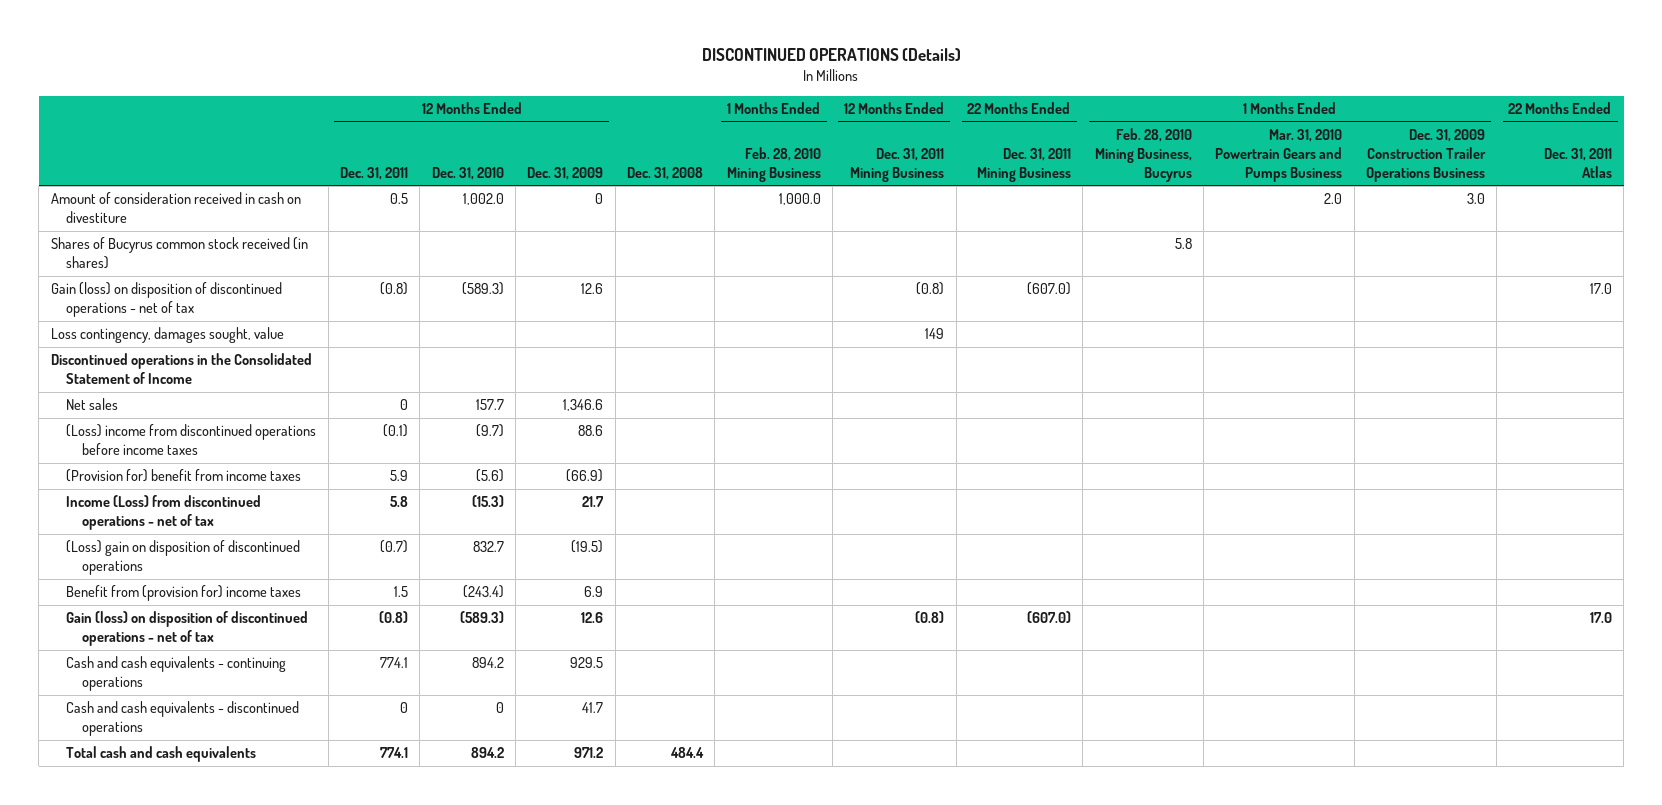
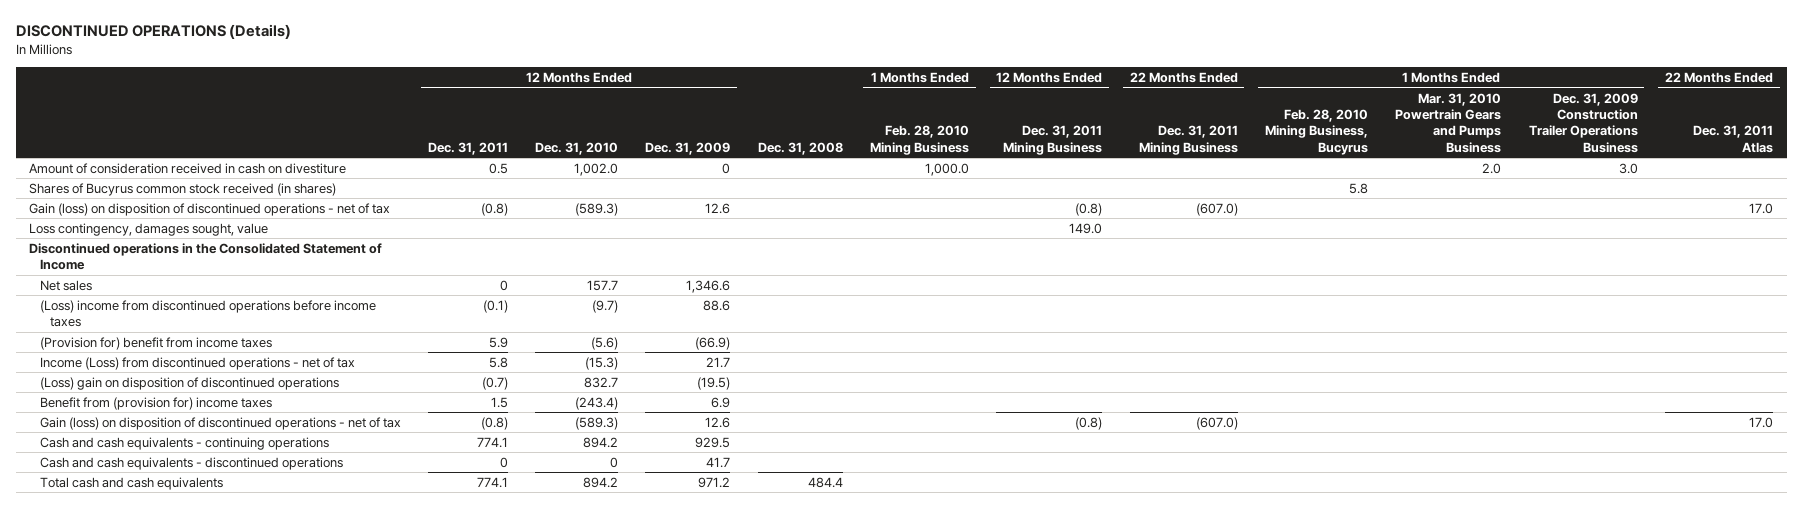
- Loss contingency, damages sought, value | | | | | | 149 | | | | |
+ Loss contingency, damages sought, value | | | | | | 149.0 | | | | |

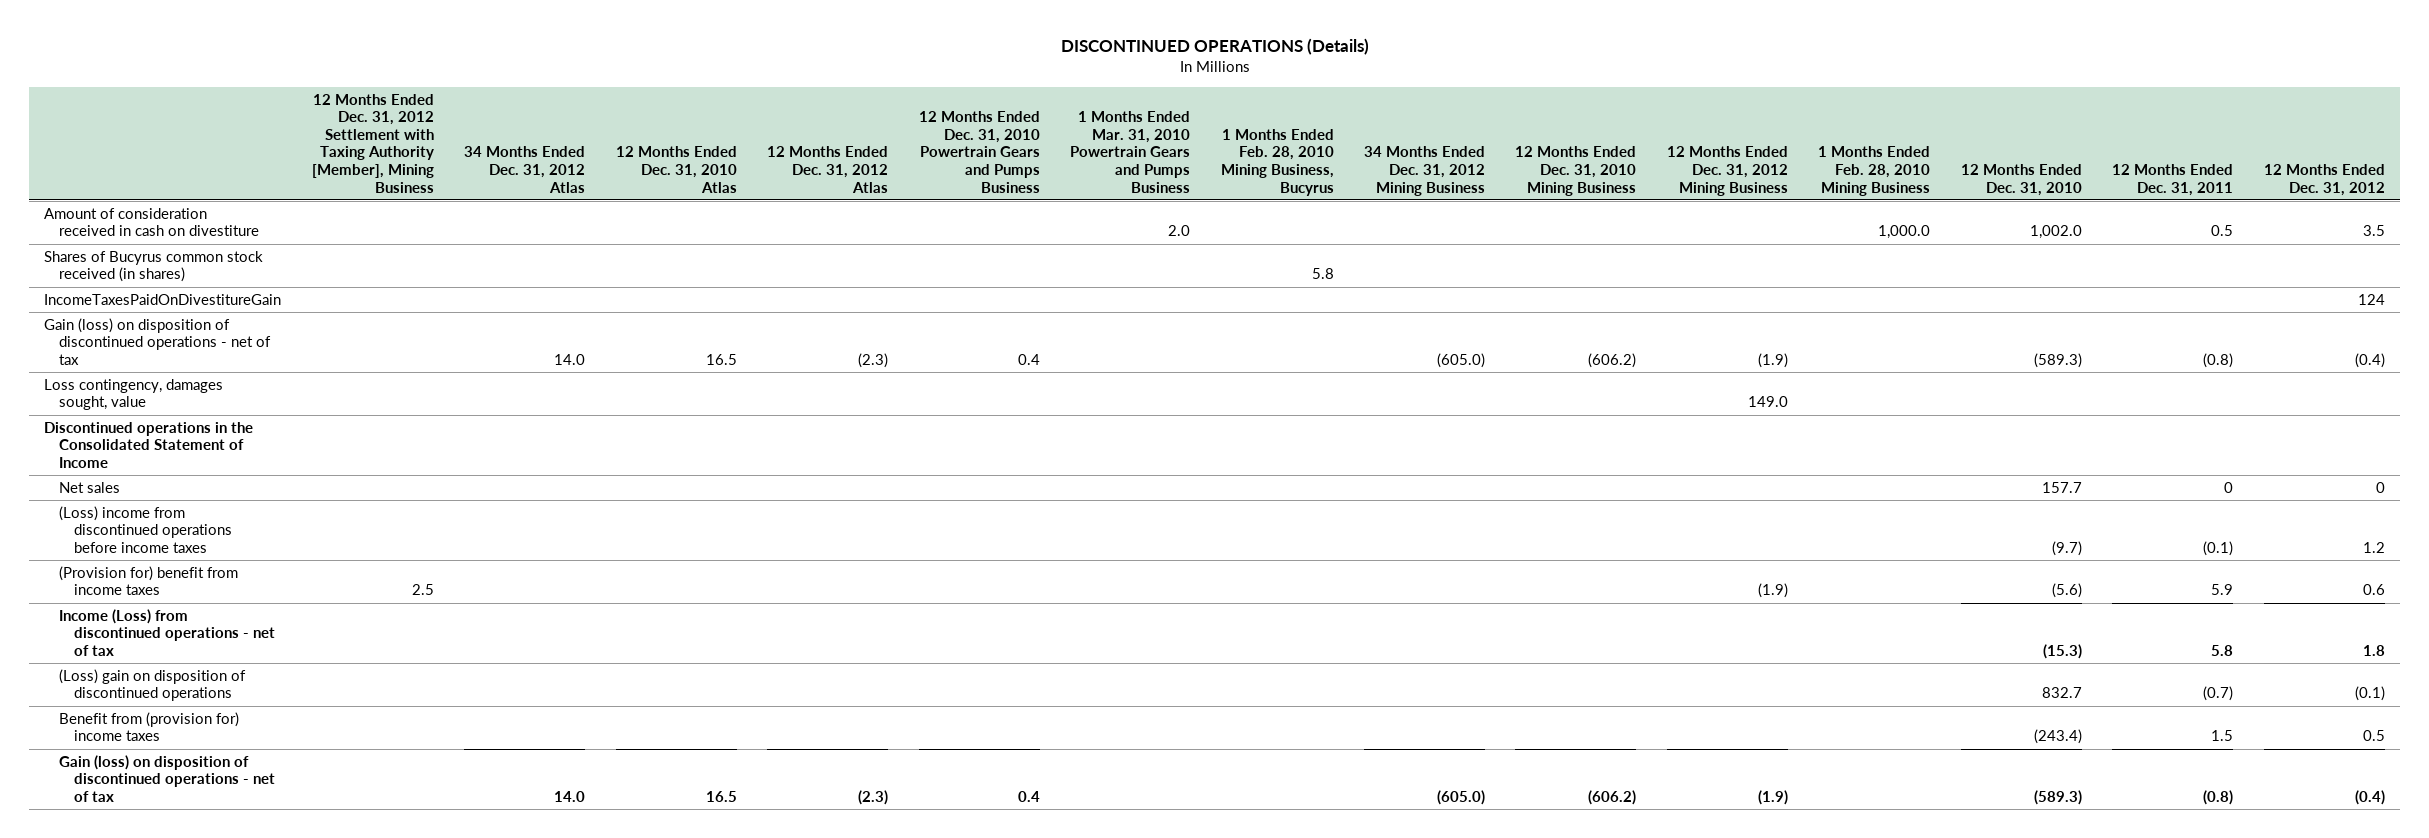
- | 12 Months Ended Dec. 31, 2011 | 12 Months Ended Dec. 31, 2010 | 12 Months Ended Dec. 31, 2009 | Dec. 31, 2008 | 1 Months Ended Feb. 28, 2010 Mining Business | 12 Months Ended Dec. 31, 2011 Mining Business | 22 Months Ended Dec. 31, 2011 Mining Business | 1 Months Ended Feb. 28, 2010 Mining Business, Bucyrus | 1 Months Ended Mar. 31, 2010 Powertrain Gears and Pumps Business | 1 Months Ended Dec. 31, 2009 Construction Trailer Operations Business | 22 Months Ended Dec. 31, 2011 Atlas
+ | 12 Months Ended Dec. 31, 2012 Settlement with Taxing Authority [Member], Mining Business | 34 Months Ended Dec. 31, 2012 Atlas | 12 Months Ended Dec. 31, 2010 Atlas | 12 Months Ended Dec. 31, 2012 Atlas | 12 Months Ended Dec. 31, 2010 Powertrain Gears and Pumps Business | 1 Months Ended Mar. 31, 2010 Powertrain Gears and Pumps Business | 1 Months Ended Feb. 28, 2010 Mining Business, Bucyrus | 34 Months Ended Dec. 31, 2012 Mining Business | 12 Months Ended Dec. 31, 2010 Mining Business | 12 Months Ended Dec. 31, 2012 Mining Business | 1 Months Ended Feb. 28, 2010 Mining Business | 12 Months Ended Dec. 31, 2010 | 12 Months Ended Dec. 31, 2011 | 12 Months Ended Dec. 31, 2012
+ IncomeTaxesPaidOnDivestitureGain | | | | | | | | | | | | | | 124
- Cash and cash equivalents - continuing operations | 774.1 | 894.2 | 929.5 | | | | | | | |
- Cash and cash equivalents - discontinued operations | 0 | 0 | 41.7 | | | | | | | |
- Total cash and cash equivalents | 774.1 | 894.2 | 971.2 | 484.4 | | | | | | |

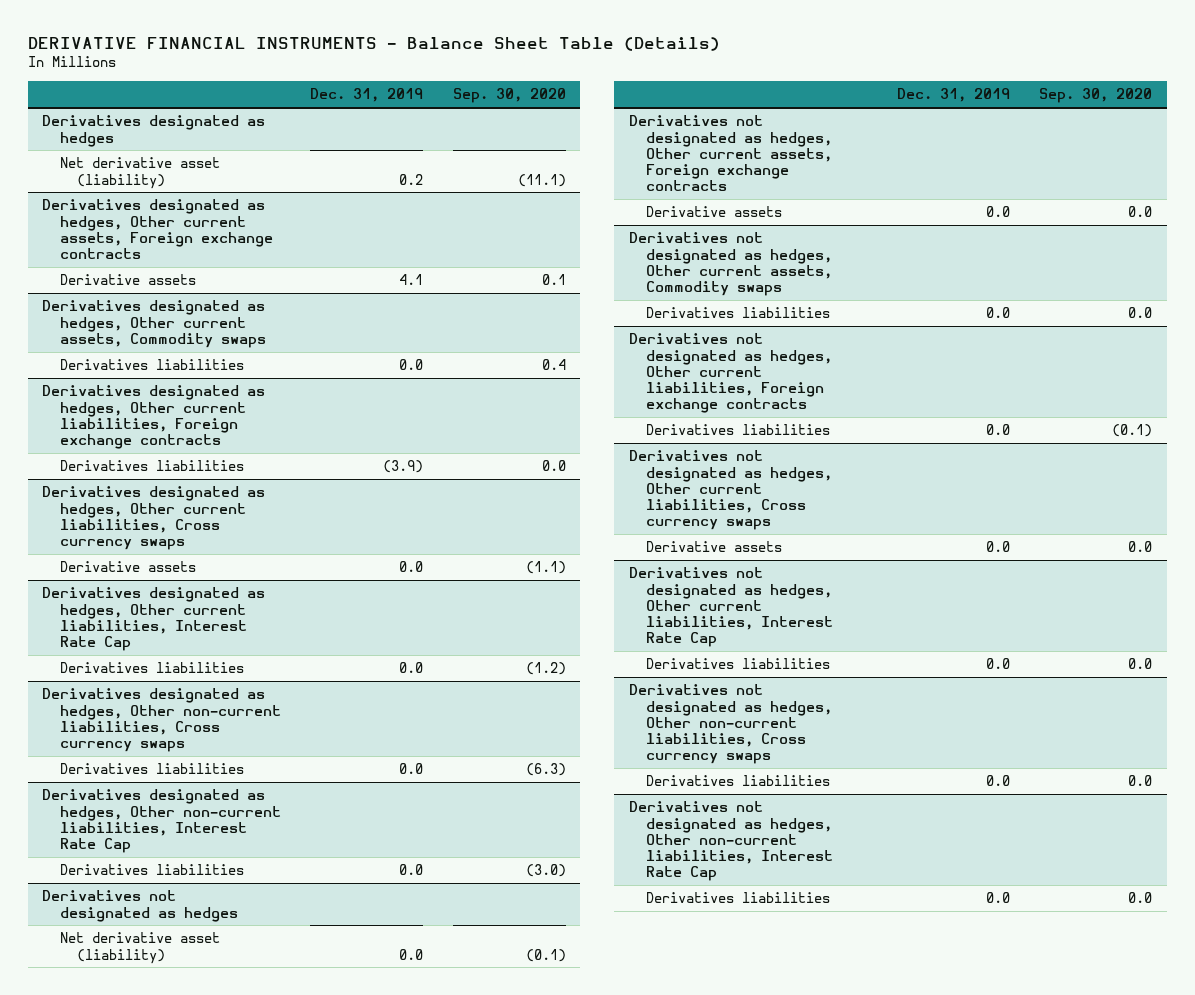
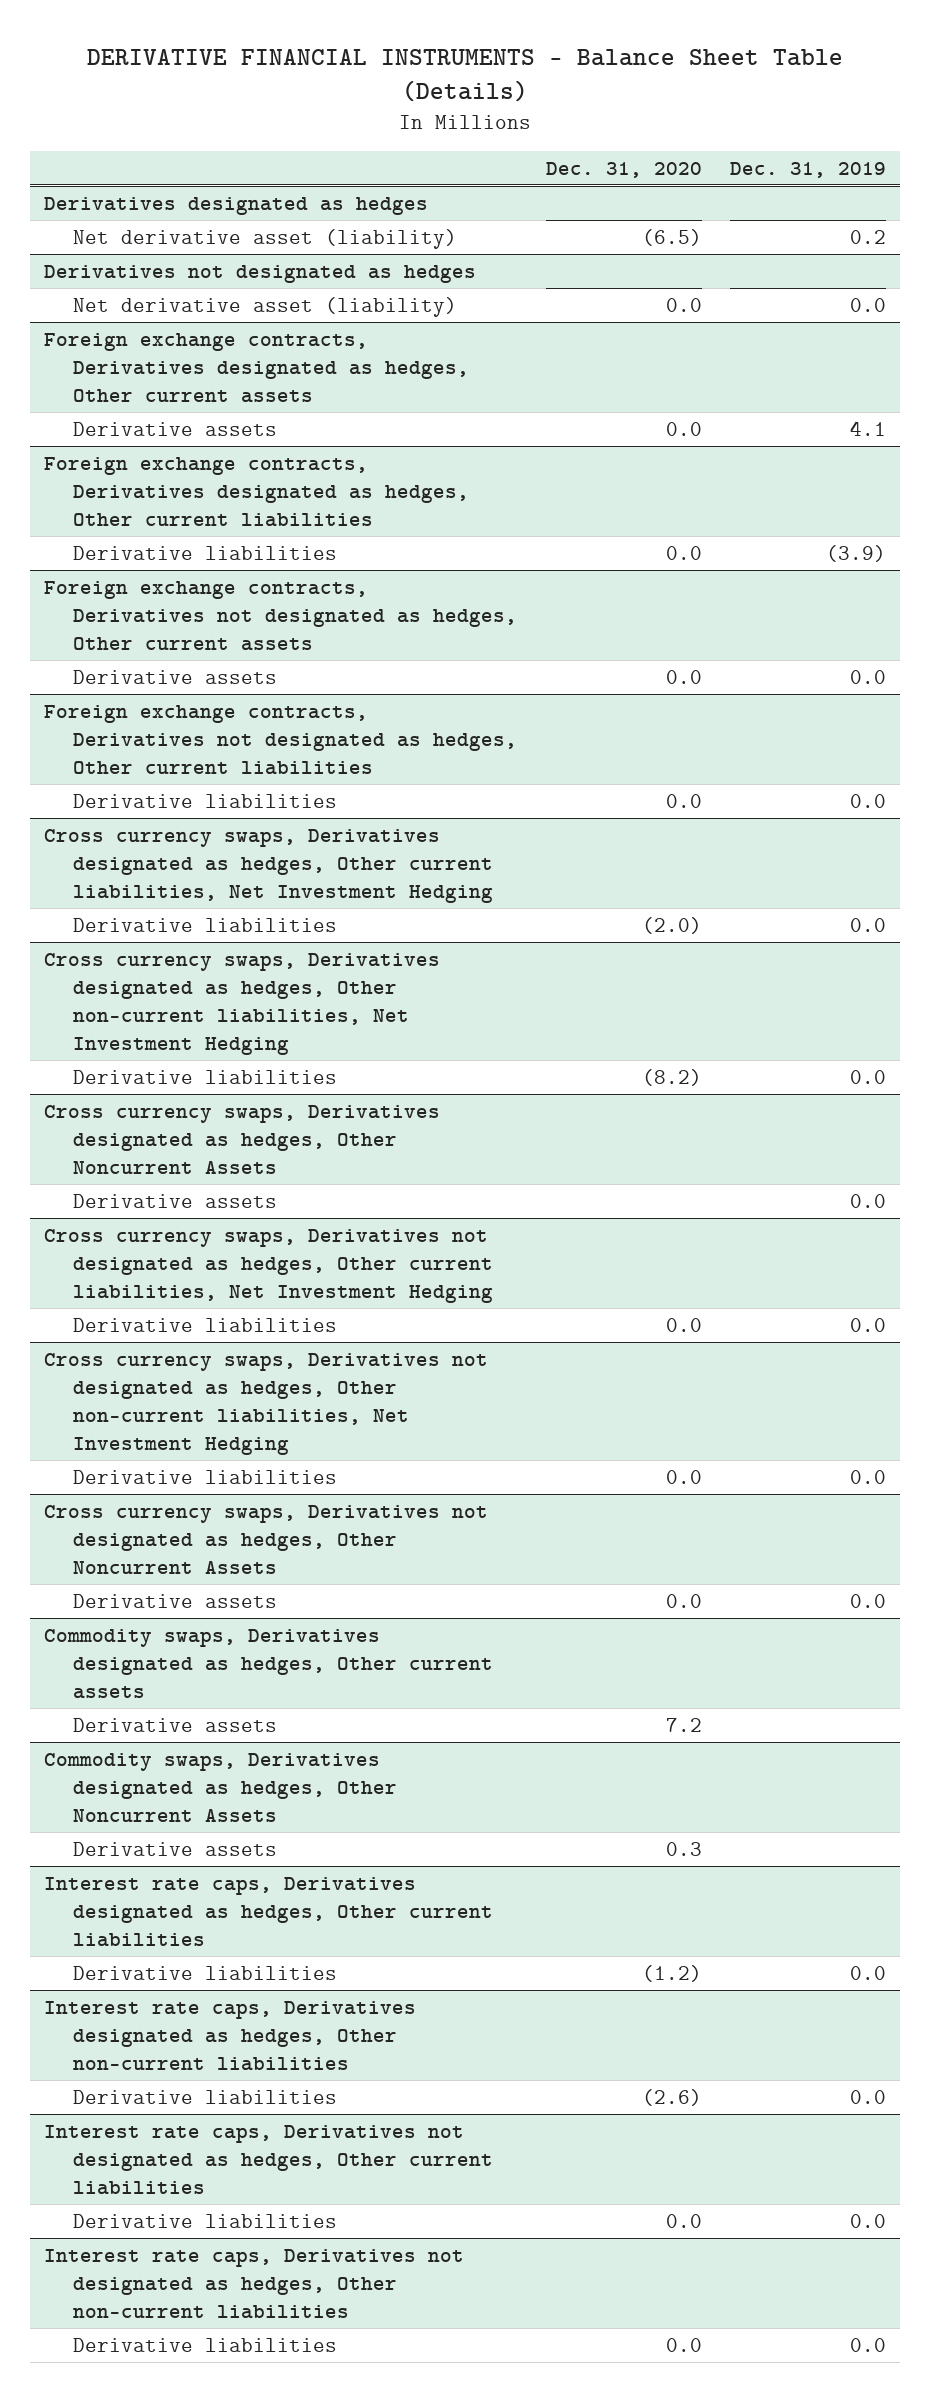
- | Dec. 31, 2019 | Sep. 30, 2020
+ | Dec. 31, 2020 | Dec. 31, 2019
- Derivatives designated as hedges, Other current assets, Foreign exchange contracts
- Derivative assets | 4.1 | 0.1
- Derivatives designated as hedges, Other current assets, Commodity swaps
- Derivatives liabilities | 0.0 | 0.4
- Derivatives designated as hedges, Other current liabilities, Foreign exchange contracts
- Derivatives liabilities | (3.9) | 0.0
- Derivatives designated as hedges, Other current liabilities, Cross currency swaps
- Derivative assets | 0.0 | (1.1)
- Derivatives designated as hedges, Other current liabilities, Interest Rate Cap
- Derivatives liabilities | 0.0 | (1.2)
- Derivatives designated as hedges, Other non-current liabilities, Cross currency swaps
- Derivatives liabilities | 0.0 | (6.3)
- Derivatives designated as hedges, Other non-current liabilities, Interest Rate Cap
- Derivatives liabilities | 0.0 | (3.0)
- Derivatives not designated as hedges, Other current assets, Foreign exchange contracts
+ Foreign exchange contracts, Derivatives designated as hedges, Other current assets
+ Derivative assets | 0.0 | 4.1
+ Foreign exchange contracts, Derivatives designated as hedges, Other current liabilities
+ Derivative liabilities | 0.0 | (3.9)
+ Foreign exchange contracts, Derivatives not designated as hedges, Other current assets
- Derivatives not designated as hedges, Other current assets, Commodity swaps
- Derivatives liabilities | 0.0 | 0.0
- Derivatives not designated as hedges, Other current liabilities, Foreign exchange contracts
- Derivatives liabilities | 0.0 | (0.1)
- Derivatives not designated as hedges, Other current liabilities, Cross currency swaps
+ Foreign exchange contracts, Derivatives not designated as hedges, Other current liabilities
+ Derivative liabilities | 0.0 | 0.0
+ Cross currency swaps, Derivatives designated as hedges, Other current liabilities, Net Investment Hedging
+ Derivative liabilities | (2.0) | 0.0
+ Cross currency swaps, Derivatives designated as hedges, Other non-current liabilities, Net Investment Hedging
+ Derivative liabilities | (8.2) | 0.0
+ Cross currency swaps, Derivatives designated as hedges, Other Noncurrent Assets
- Derivatives not designated as hedges, Other current liabilities, Interest Rate Cap
- Derivatives liabilities | 0.0 | 0.0
- Derivatives not designated as hedges, Other non-current liabilities, Cross currency swaps
- Derivatives liabilities | 0.0 | 0.0
- Derivatives not designated as hedges, Other non-current liabilities, Interest Rate Cap
- Derivatives liabilities | 0.0 | 0.0
+ Cross currency swaps, Derivatives not designated as hedges, Other current liabilities, Net Investment Hedging
+ Derivative liabilities | 0.0 | 0.0
+ Cross currency swaps, Derivatives not designated as hedges, Other non-current liabilities, Net Investment Hedging
+ Derivative liabilities | 0.0 | 0.0
+ Cross currency swaps, Derivatives not designated as hedges, Other Noncurrent Assets
+ Derivative assets | 0.0 | 0.0
+ Commodity swaps, Derivatives designated as hedges, Other current assets
+ Derivative assets | 7.2 |
+ Commodity swaps, Derivatives designated as hedges, Other Noncurrent Assets
+ Derivative assets | 0.3 |
+ Interest rate caps, Derivatives designated as hedges, Other current liabilities
+ Derivative liabilities | (1.2) | 0.0
+ Interest rate caps, Derivatives designated as hedges, Other non-current liabilities
+ Derivative liabilities | (2.6) | 0.0
+ Interest rate caps, Derivatives not designated as hedges, Other current liabilities
+ Derivative liabilities | 0.0 | 0.0
+ Interest rate caps, Derivatives not designated as hedges, Other non-current liabilities
+ Derivative liabilities | 0.0 | 0.0

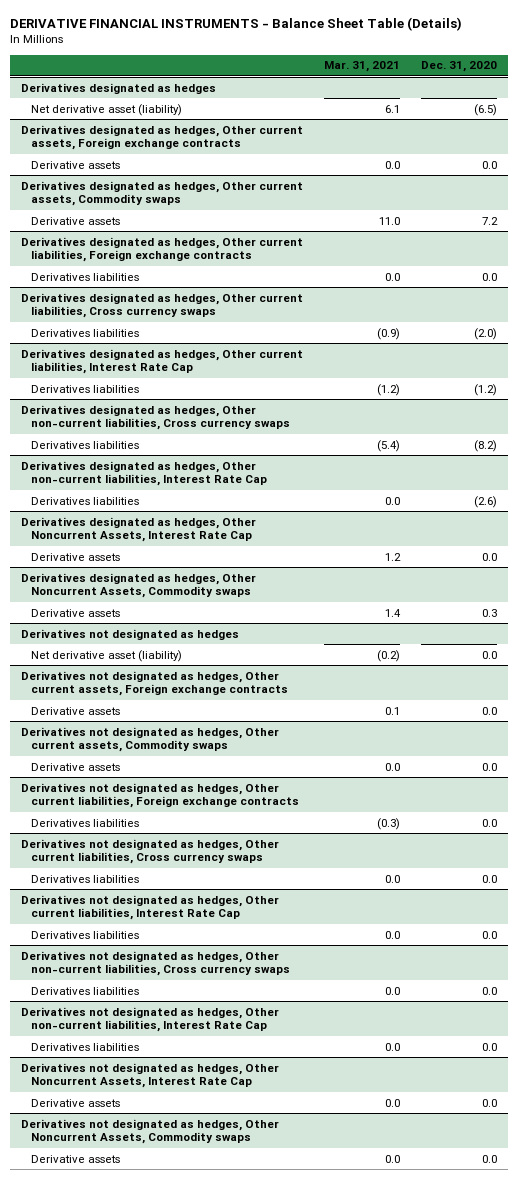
- | Dec. 31, 2020 | Dec. 31, 2019
+ | Mar. 31, 2021 | Dec. 31, 2020
+ Derivatives designated as hedges, Other current assets, Foreign exchange contracts
+ Derivative assets | 0.0 | 0.0
+ Derivatives designated as hedges, Other current assets, Commodity swaps
+ Derivative assets | 11.0 | 7.2
+ Derivatives designated as hedges, Other current liabilities, Foreign exchange contracts
+ Derivatives liabilities | 0.0 | 0.0
+ Derivatives designated as hedges, Other current liabilities, Cross currency swaps
+ Derivatives liabilities | (0.9) | (2.0)
+ Derivatives designated as hedges, Other current liabilities, Interest Rate Cap
+ Derivatives liabilities | (1.2) | (1.2)
+ Derivatives designated as hedges, Other non-current liabilities, Cross currency swaps
+ Derivatives liabilities | (5.4) | (8.2)
+ Derivatives designated as hedges, Other non-current liabilities, Interest Rate Cap
+ Derivatives liabilities | 0.0 | (2.6)
+ Derivatives designated as hedges, Other Noncurrent Assets, Interest Rate Cap
+ Derivative assets | 1.2 | 0.0
+ Derivatives designated as hedges, Other Noncurrent Assets, Commodity swaps
+ Derivative assets | 1.4 | 0.3
- Foreign exchange contracts, Derivatives designated as hedges, Other current assets
+ Derivatives not designated as hedges, Other current assets, Foreign exchange contracts
- Foreign exchange contracts, Derivatives designated as hedges, Other current liabilities
- Derivative liabilities | 0.0 | (3.9)
- Foreign exchange contracts, Derivatives not designated as hedges, Other current assets
+ Derivatives not designated as hedges, Other current assets, Commodity swaps
- Foreign exchange contracts, Derivatives not designated as hedges, Other current liabilities
- Derivative liabilities | 0.0 | 0.0
- Cross currency swaps, Derivatives designated as hedges, Other current liabilities, Net Investment Hedging
- Derivative liabilities | (2.0) | 0.0
- Cross currency swaps, Derivatives designated as hedges, Other non-current liabilities, Net Investment Hedging
- Derivative liabilities | (8.2) | 0.0
- Cross currency swaps, Derivatives designated as hedges, Other Noncurrent Assets
- Derivative assets | | 0.0
- Cross currency swaps, Derivatives not designated as hedges, Other current liabilities, Net Investment Hedging
- Derivative liabilities | 0.0 | 0.0
- Cross currency swaps, Derivatives not designated as hedges, Other non-current liabilities, Net Investment Hedging
- Derivative liabilities | 0.0 | 0.0
- Cross currency swaps, Derivatives not designated as hedges, Other Noncurrent Assets
+ Derivatives not designated as hedges, Other current liabilities, Foreign exchange contracts
+ Derivatives liabilities | (0.3) | 0.0
+ Derivatives not designated as hedges, Other current liabilities, Cross currency swaps
+ Derivatives liabilities | 0.0 | 0.0
+ Derivatives not designated as hedges, Other current liabilities, Interest Rate Cap
+ Derivatives liabilities | 0.0 | 0.0
+ Derivatives not designated as hedges, Other non-current liabilities, Cross currency swaps
+ Derivatives liabilities | 0.0 | 0.0
+ Derivatives not designated as hedges, Other non-current liabilities, Interest Rate Cap
+ Derivatives liabilities | 0.0 | 0.0
+ Derivatives not designated as hedges, Other Noncurrent Assets, Interest Rate Cap
- Commodity swaps, Derivatives designated as hedges, Other current assets
- Derivative assets | 7.2 |
- Commodity swaps, Derivatives designated as hedges, Other Noncurrent Assets
- Derivative assets | 0.3 |
- Interest rate caps, Derivatives designated as hedges, Other current liabilities
- Derivative liabilities | (1.2) | 0.0
- Interest rate caps, Derivatives designated as hedges, Other non-current liabilities
- Derivative liabilities | (2.6) | 0.0
- Interest rate caps, Derivatives not designated as hedges, Other current liabilities
- Derivative liabilities | 0.0 | 0.0
- Interest rate caps, Derivatives not designated as hedges, Other non-current liabilities
- Derivative liabilities | 0.0 | 0.0
+ Derivatives not designated as hedges, Other Noncurrent Assets, Commodity swaps
+ Derivative assets | 0.0 | 0.0

